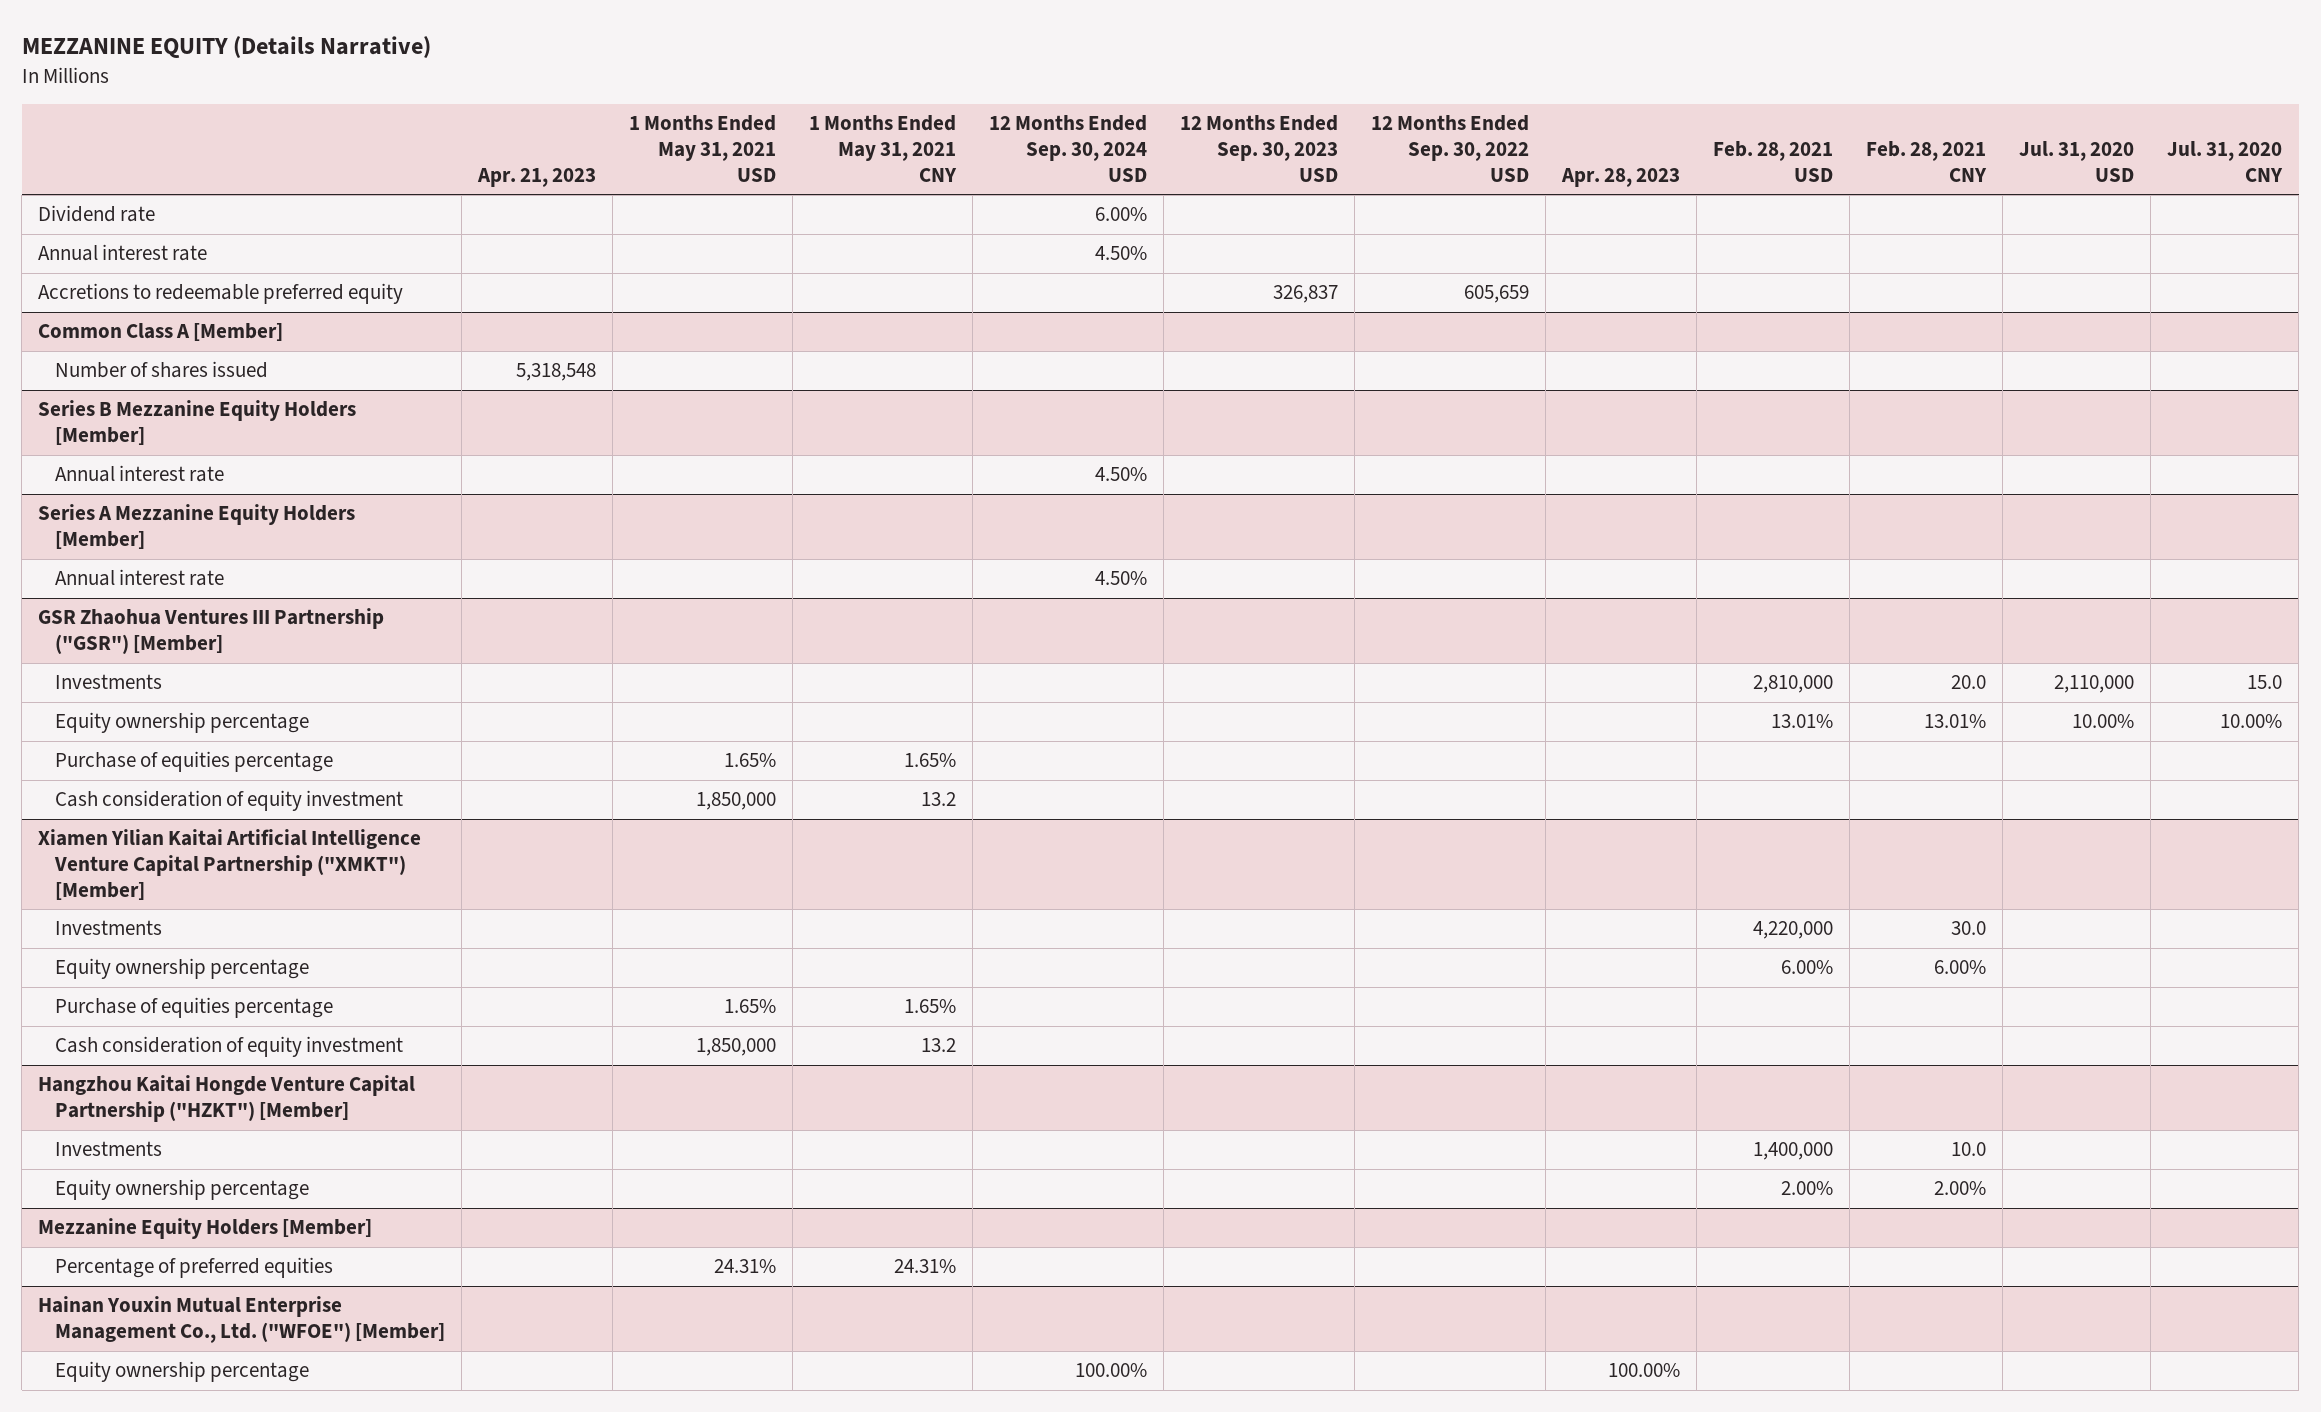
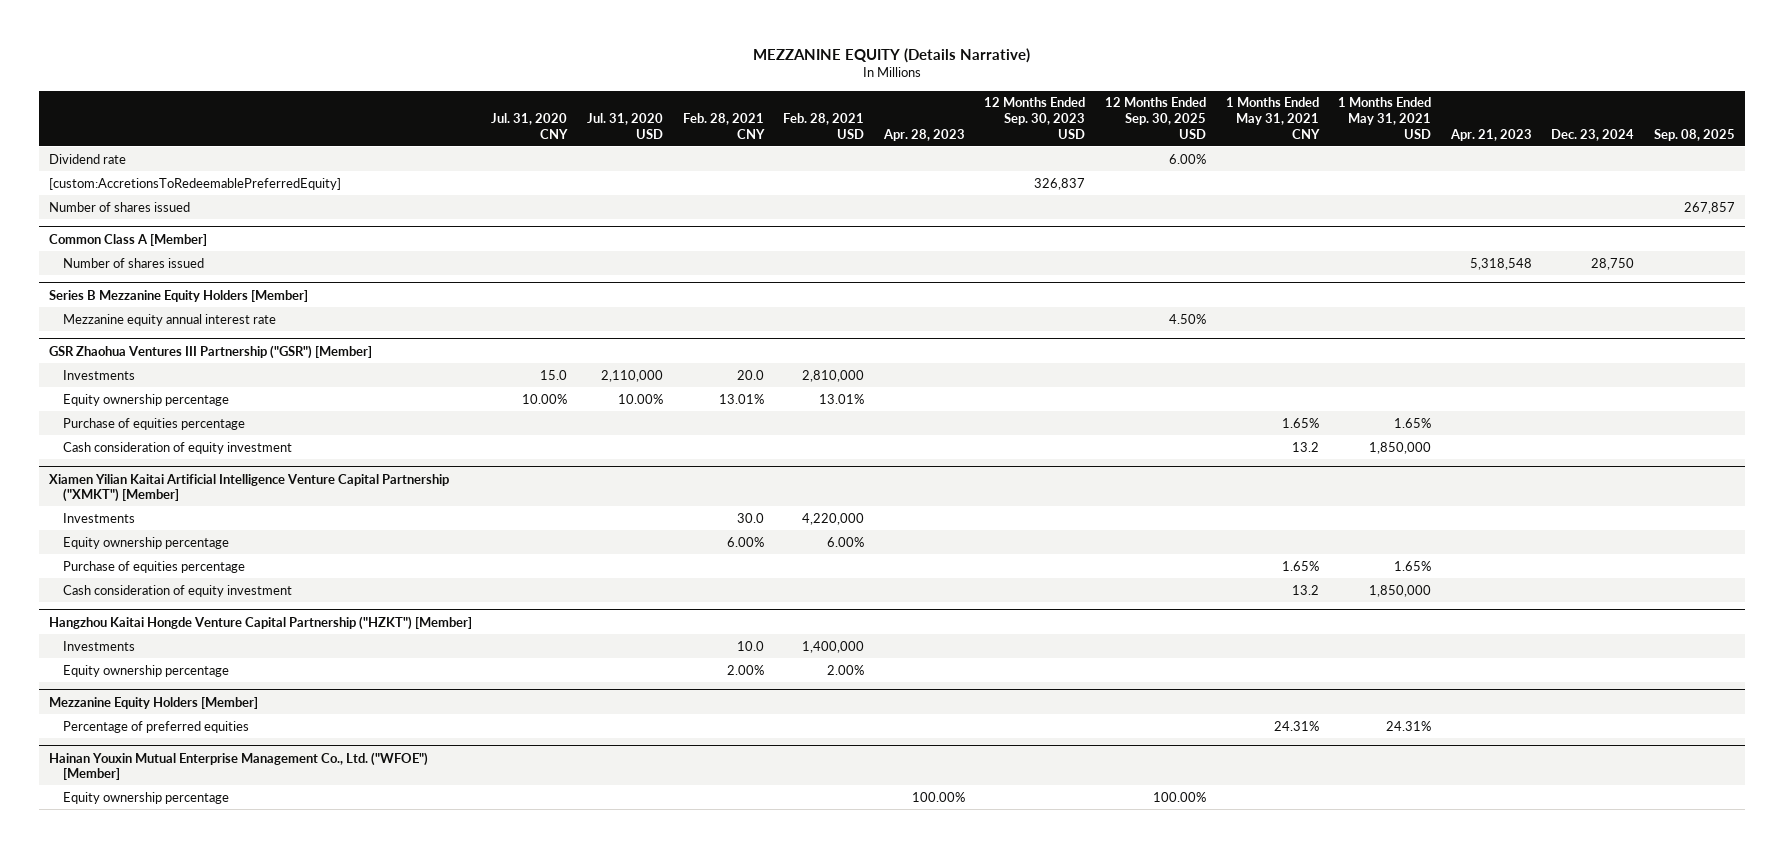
- | Apr. 21, 2023 | 1 Months Ended May 31, 2021 USD | 1 Months Ended May 31, 2021 CNY | 12 Months Ended Sep. 30, 2024 USD | 12 Months Ended Sep. 30, 2023 USD | 12 Months Ended Sep. 30, 2022 USD | Apr. 28, 2023 | Feb. 28, 2021 USD | Feb. 28, 2021 CNY | Jul. 31, 2020 USD | Jul. 31, 2020 CNY
+ | Jul. 31, 2020 CNY | Jul. 31, 2020 USD | Feb. 28, 2021 CNY | Feb. 28, 2021 USD | Apr. 28, 2023 | 12 Months Ended Sep. 30, 2023 USD | 12 Months Ended Sep. 30, 2025 USD | 1 Months Ended May 31, 2021 CNY | 1 Months Ended May 31, 2021 USD | Apr. 21, 2023 | Dec. 23, 2024 | Sep. 08, 2025
- Annual interest rate | | | | 4.50% | | | | | | |
- Accretions to redeemable preferred equity | | | | | 326,837 | 605,659 | | | | |
+ [custom:AccretionsToRedeemablePreferredEquity] | | | | | | 326,837 | | | | | |
+ Number of shares issued | | | | | | | | | | | | 267,857
@ Series B Mezzanine Equity Holders [Member]
- Annual interest rate | | | | 4.50% | | | | | | |
- Series A Mezzanine Equity Holders [Member]
- Annual interest rate | | | | 4.50% | | | | | | |
@ Series B Mezzanine Equity Holders [Member]
+ Mezzanine equity annual interest rate | | | | | | | 4.50% | | | | |

